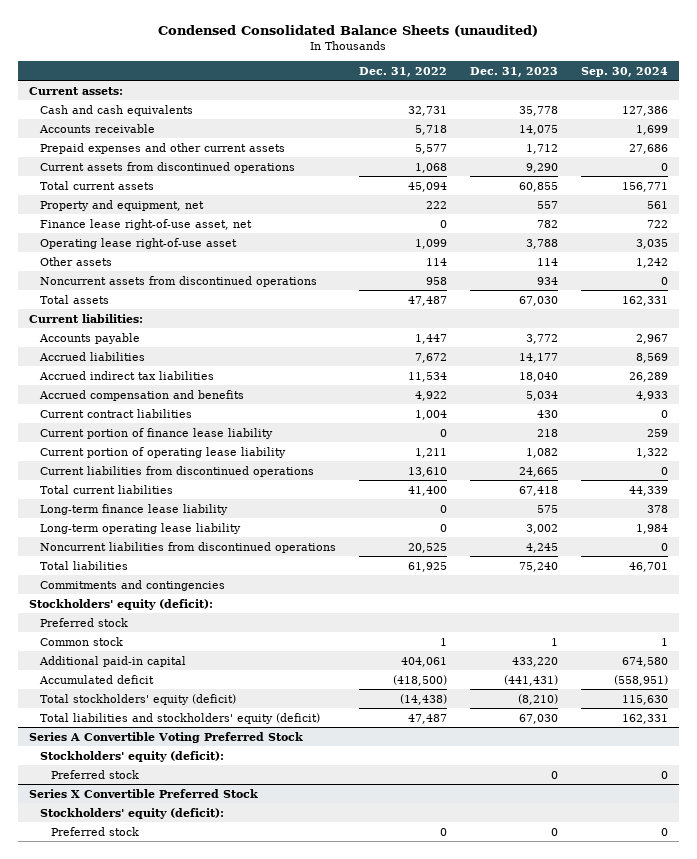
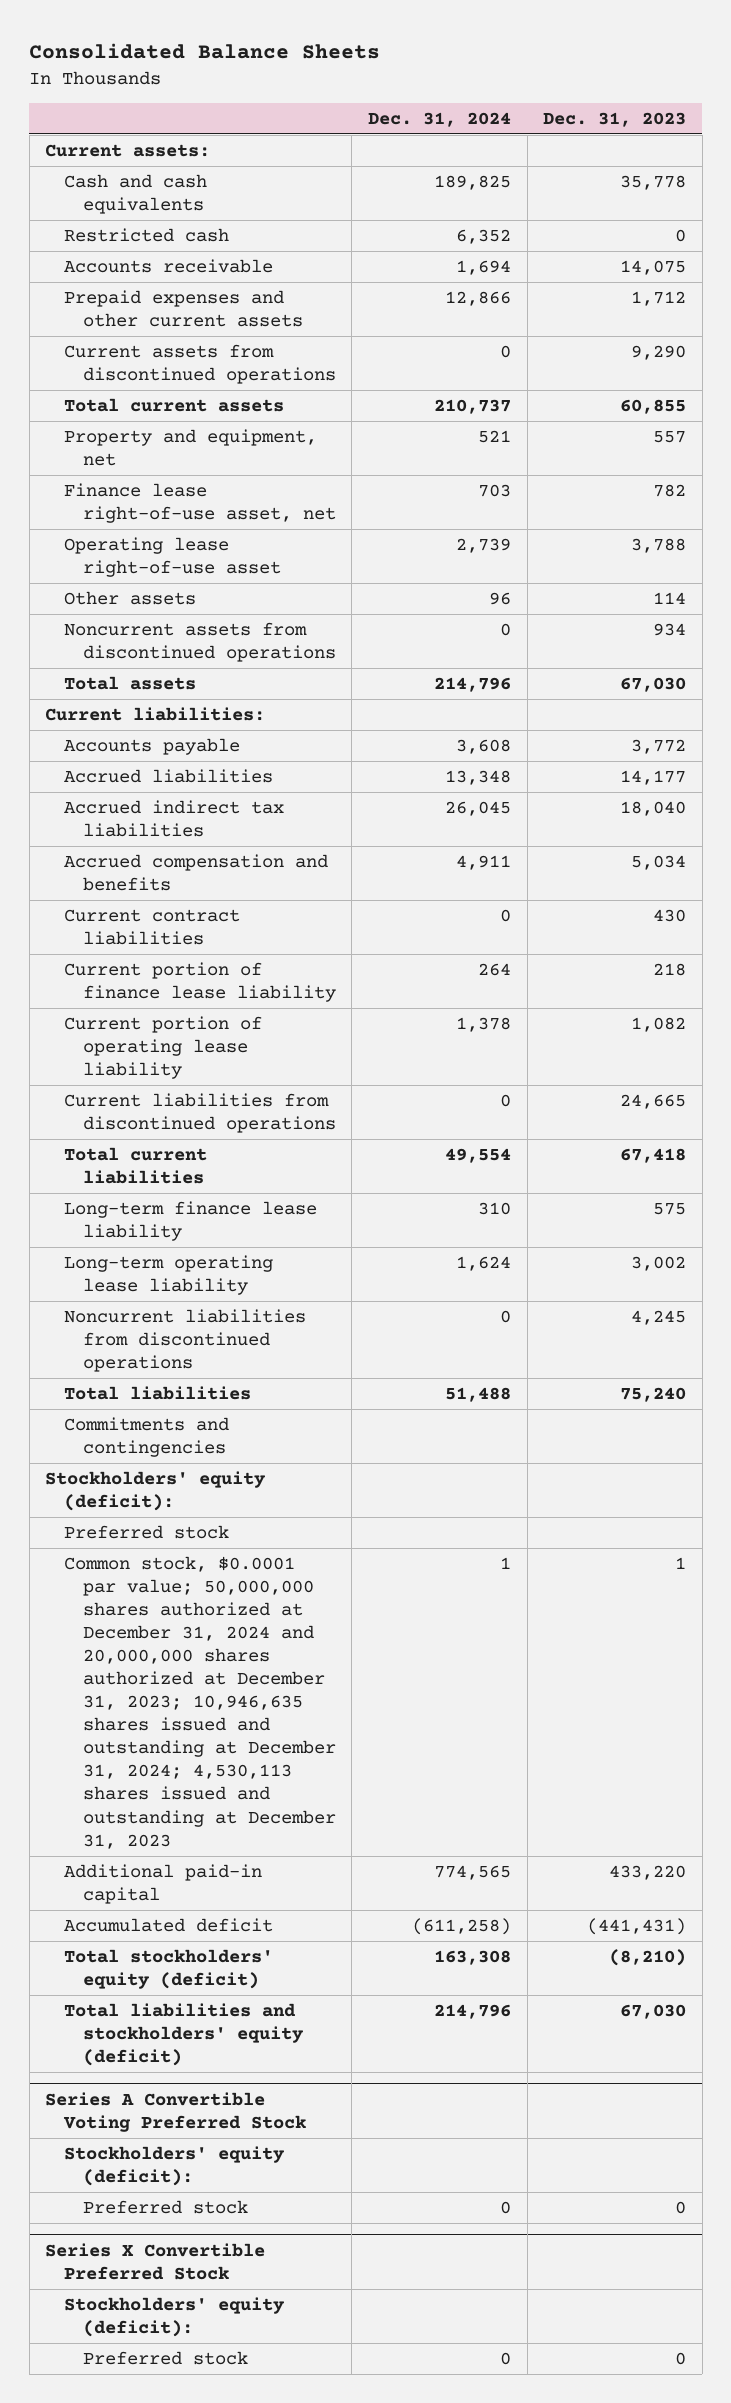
- Condensed Consolidated Balance Sheets (unaudited)
+ Consolidated Balance Sheets
- | Dec. 31, 2022 | Dec. 31, 2023 | Sep. 30, 2024
+ | Dec. 31, 2024 | Dec. 31, 2023
+ Restricted cash | 6,352 | 0
- Common stock | 1 | 1 | 1
+ Common stock, $0.0001 par value; 50,000,000 shares authorized at December 31, 2024 and 20,000,000 shares authorized at December 31, 2023; 10,946,635 shares issued and outstanding at December 31, 2024; 4,530,113 shares issued and outstanding at December 31, 2023 | 1 | 1

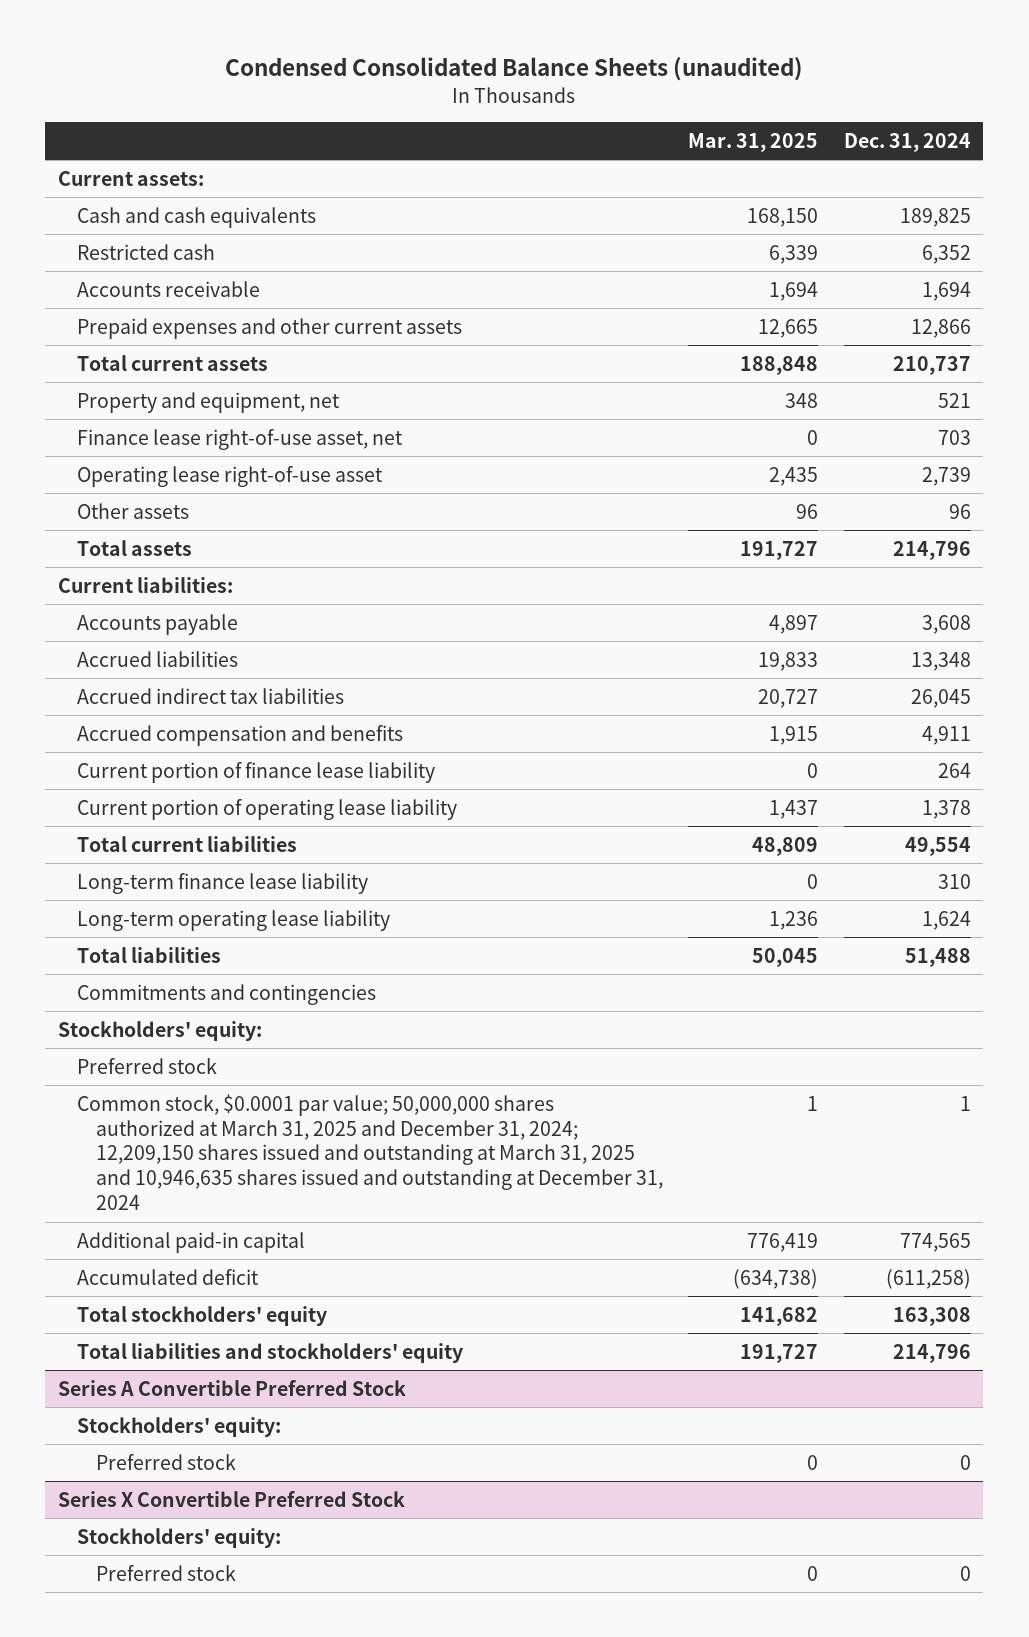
- Consolidated Balance Sheets
+ Condensed Consolidated Balance Sheets (unaudited)
- | Dec. 31, 2024 | Dec. 31, 2023
+ | Mar. 31, 2025 | Dec. 31, 2024
- Current assets from discontinued operations | 0 | 9,290
- Noncurrent assets from discontinued operations | 0 | 934
- Current contract liabilities | 0 | 430
- Current liabilities from discontinued operations | 0 | 24,665
- Noncurrent liabilities from discontinued operations | 0 | 4,245
- Stockholders' equity (deficit):
+ Stockholders' equity:
- Common stock, $0.0001 par value; 50,000,000 shares authorized at December 31, 2024 and 20,000,000 shares authorized at December 31, 2023; 10,946,635 shares issued and outstanding at December 31, 2024; 4,530,113 shares issued and outstanding at December 31, 2023 | 1 | 1
+ Common stock, $0.0001 par value; 50,000,000 shares authorized at March 31, 2025 and December 31, 2024; 12,209,150 shares issued and outstanding at March 31, 2025 and 10,946,635 shares issued and outstanding at December 31, 2024 | 1 | 1
- Total stockholders' equity (deficit) | 163,308 | (8,210)
- Total liabilities and stockholders' equity (deficit) | 214,796 | 67,030
- Series A Convertible Voting Preferred Stock
- Stockholders' equity (deficit):
+ Total stockholders' equity | 141,682 | 163,308
+ Total liabilities and stockholders' equity | 191,727 | 214,796
+ Series A Convertible Preferred Stock
+ Stockholders' equity:
@ Series X Convertible Preferred Stock
- Stockholders' equity (deficit):
+ Stockholders' equity:

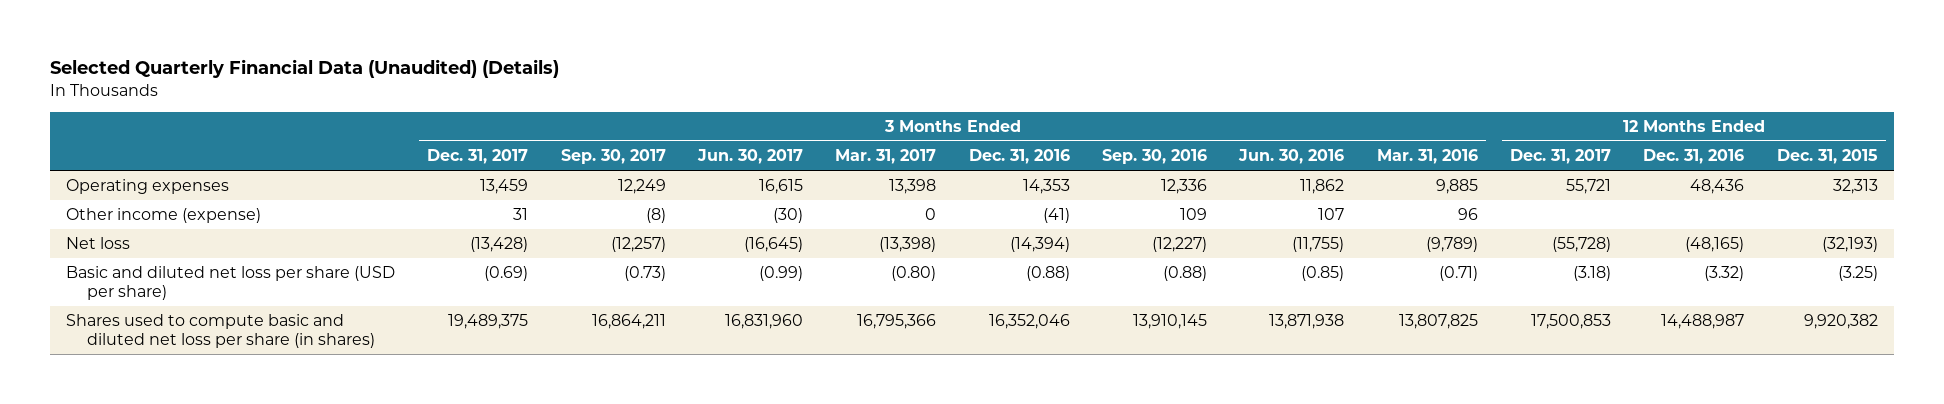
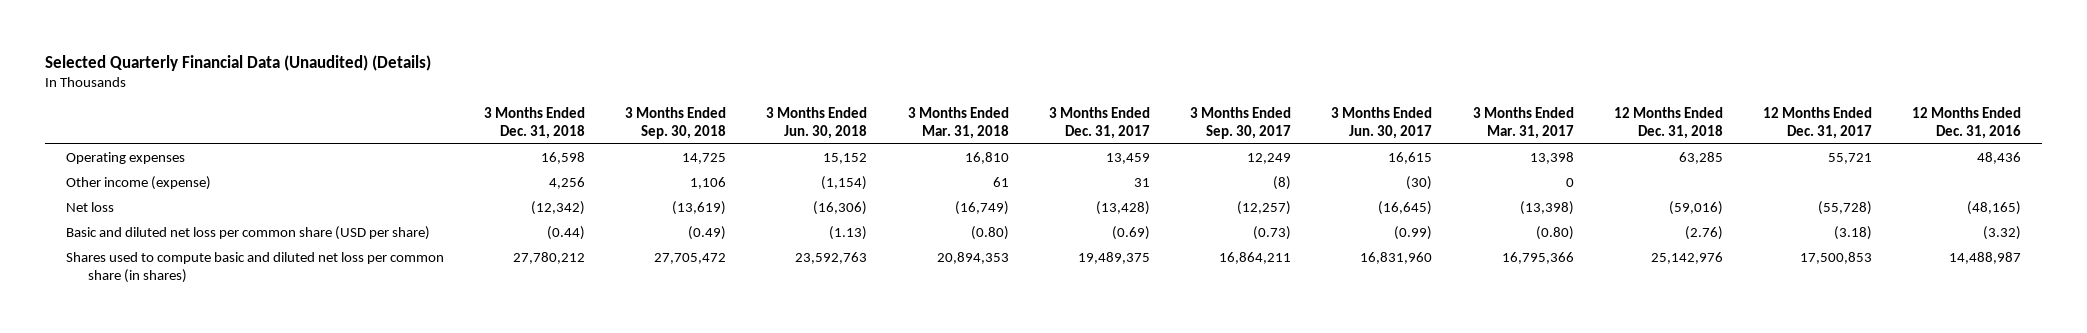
- | 3 Months Ended Dec. 31, 2017 | 3 Months Ended Sep. 30, 2017 | 3 Months Ended Jun. 30, 2017 | 3 Months Ended Mar. 31, 2017 | 3 Months Ended Dec. 31, 2016 | 3 Months Ended Sep. 30, 2016 | 3 Months Ended Jun. 30, 2016 | 3 Months Ended Mar. 31, 2016 | 12 Months Ended Dec. 31, 2017 | 12 Months Ended Dec. 31, 2016 | 12 Months Ended Dec. 31, 2015
+ | 3 Months Ended Dec. 31, 2018 | 3 Months Ended Sep. 30, 2018 | 3 Months Ended Jun. 30, 2018 | 3 Months Ended Mar. 31, 2018 | 3 Months Ended Dec. 31, 2017 | 3 Months Ended Sep. 30, 2017 | 3 Months Ended Jun. 30, 2017 | 3 Months Ended Mar. 31, 2017 | 12 Months Ended Dec. 31, 2018 | 12 Months Ended Dec. 31, 2017 | 12 Months Ended Dec. 31, 2016
- Basic and diluted net loss per share (USD per share) | (0.69) | (0.73) | (0.99) | (0.80) | (0.88) | (0.88) | (0.85) | (0.71) | (3.18) | (3.32) | (3.25)
- Shares used to compute basic and diluted net loss per share (in shares) | 19,489,375 | 16,864,211 | 16,831,960 | 16,795,366 | 16,352,046 | 13,910,145 | 13,871,938 | 13,807,825 | 17,500,853 | 14,488,987 | 9,920,382
+ Basic and diluted net loss per common share (USD per share) | (0.44) | (0.49) | (1.13) | (0.80) | (0.69) | (0.73) | (0.99) | (0.80) | (2.76) | (3.18) | (3.32)
+ Shares used to compute basic and diluted net loss per common share (in shares) | 27,780,212 | 27,705,472 | 23,592,763 | 20,894,353 | 19,489,375 | 16,864,211 | 16,831,960 | 16,795,366 | 25,142,976 | 17,500,853 | 14,488,987

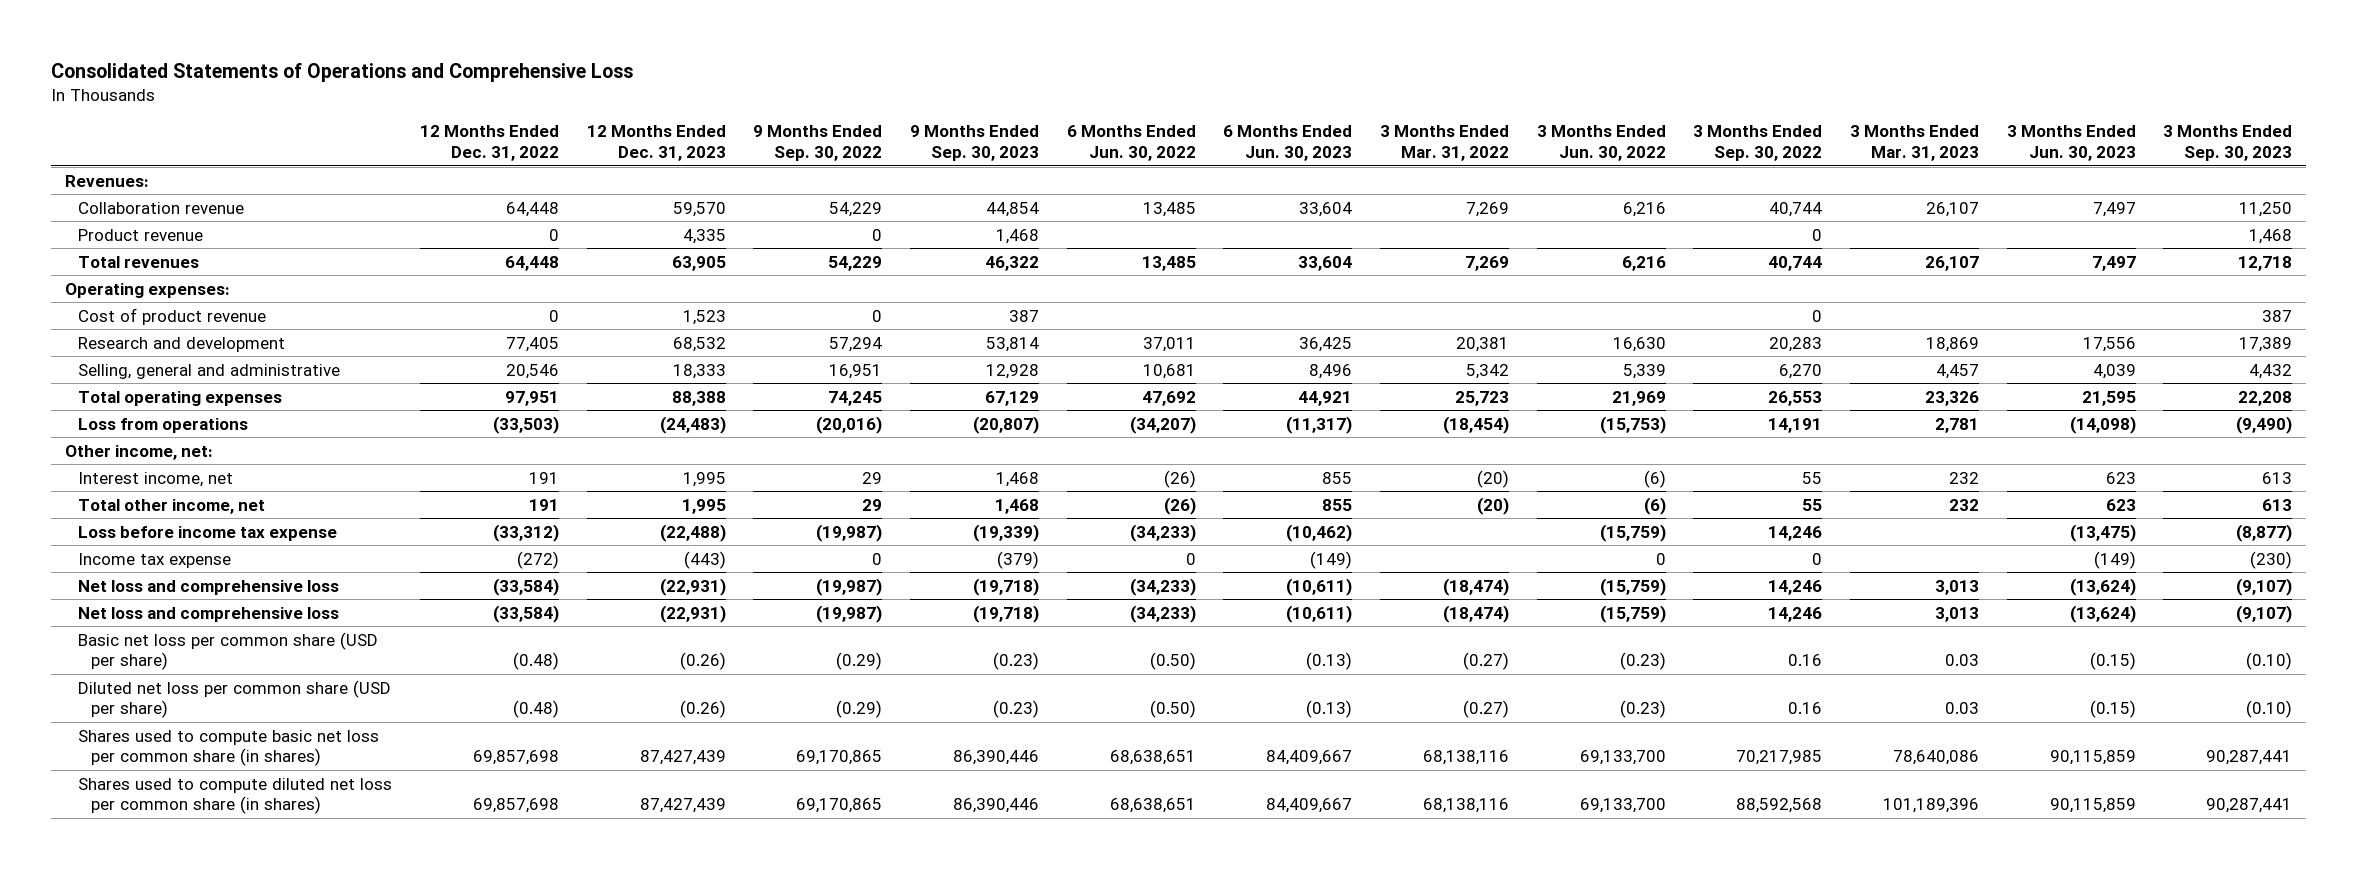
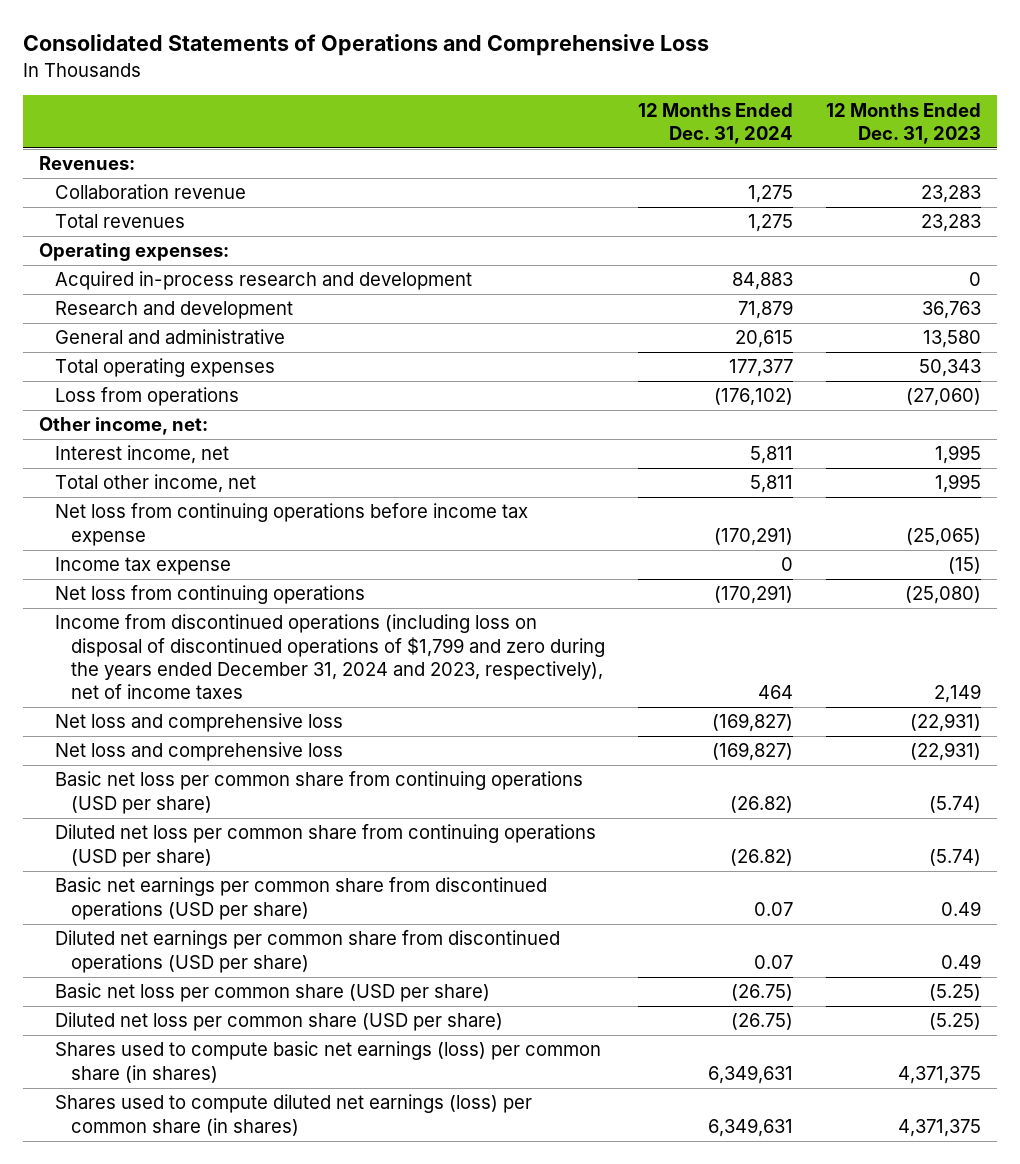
- | 12 Months Ended Dec. 31, 2022 | 12 Months Ended Dec. 31, 2023 | 9 Months Ended Sep. 30, 2022 | 9 Months Ended Sep. 30, 2023 | 6 Months Ended Jun. 30, 2022 | 6 Months Ended Jun. 30, 2023 | 3 Months Ended Mar. 31, 2022 | 3 Months Ended Jun. 30, 2022 | 3 Months Ended Sep. 30, 2022 | 3 Months Ended Mar. 31, 2023 | 3 Months Ended Jun. 30, 2023 | 3 Months Ended Sep. 30, 2023
+ | 12 Months Ended Dec. 31, 2024 | 12 Months Ended Dec. 31, 2023
- Collaboration revenue | 64,448 | 59,570 | 54,229 | 44,854 | 13,485 | 33,604 | 7,269 | 6,216 | 40,744 | 26,107 | 7,497 | 11,250
- Product revenue | 0 | 4,335 | 0 | 1,468 | | | | | 0 | | | 1,468
- Total revenues | 64,448 | 63,905 | 54,229 | 46,322 | 13,485 | 33,604 | 7,269 | 6,216 | 40,744 | 26,107 | 7,497 | 12,718
+ Collaboration revenue | 1,275 | 23,283
+ Total revenues | 1,275 | 23,283
- Cost of product revenue | 0 | 1,523 | 0 | 387 | | | | | 0 | | | 387
- Research and development | 77,405 | 68,532 | 57,294 | 53,814 | 37,011 | 36,425 | 20,381 | 16,630 | 20,283 | 18,869 | 17,556 | 17,389
- Selling, general and administrative | 20,546 | 18,333 | 16,951 | 12,928 | 10,681 | 8,496 | 5,342 | 5,339 | 6,270 | 4,457 | 4,039 | 4,432
- Total operating expenses | 97,951 | 88,388 | 74,245 | 67,129 | 47,692 | 44,921 | 25,723 | 21,969 | 26,553 | 23,326 | 21,595 | 22,208
- Loss from operations | (33,503) | (24,483) | (20,016) | (20,807) | (34,207) | (11,317) | (18,454) | (15,753) | 14,191 | 2,781 | (14,098) | (9,490)
+ Acquired in-process research and development | 84,883 | 0
+ Research and development | 71,879 | 36,763
+ General and administrative | 20,615 | 13,580
+ Total operating expenses | 177,377 | 50,343
+ Loss from operations | (176,102) | (27,060)
- Loss before income tax expense | (33,312) | (22,488) | (19,987) | (19,339) | (34,233) | (10,462) | | (15,759) | 14,246 | | (13,475) | (8,877)
- Income tax expense | (272) | (443) | 0 | (379) | 0 | (149) | | 0 | 0 | | (149) | (230)
+ Net loss from continuing operations before income tax expense | (170,291) | (25,065)
+ Income tax expense | 0 | (15)
+ Net loss from continuing operations | (170,291) | (25,080)
+ Income from discontinued operations (including loss on disposal of discontinued operations of $1,799 and zero during the years ended December 31, 2024 and 2023, respectively), net of income taxes | 464 | 2,149
- Basic net loss per common share (USD per share) | (0.48) | (0.26) | (0.29) | (0.23) | (0.50) | (0.13) | (0.27) | (0.23) | 0.16 | 0.03 | (0.15) | (0.10)
- Diluted net loss per common share (USD per share) | (0.48) | (0.26) | (0.29) | (0.23) | (0.50) | (0.13) | (0.27) | (0.23) | 0.16 | 0.03 | (0.15) | (0.10)
- Shares used to compute basic net loss per common share (in shares) | 69,857,698 | 87,427,439 | 69,170,865 | 86,390,446 | 68,638,651 | 84,409,667 | 68,138,116 | 69,133,700 | 70,217,985 | 78,640,086 | 90,115,859 | 90,287,441
- Shares used to compute diluted net loss per common share (in shares) | 69,857,698 | 87,427,439 | 69,170,865 | 86,390,446 | 68,638,651 | 84,409,667 | 68,138,116 | 69,133,700 | 88,592,568 | 101,189,396 | 90,115,859 | 90,287,441
+ Basic net loss per common share from continuing operations (USD per share) | (26.82) | (5.74)
+ Diluted net loss per common share from continuing operations (USD per share) | (26.82) | (5.74)
+ Basic net earnings per common share from discontinued operations (USD per share) | 0.07 | 0.49
+ Diluted net earnings per common share from discontinued operations (USD per share) | 0.07 | 0.49
+ Basic net loss per common share (USD per share) | (26.75) | (5.25)
+ Diluted net loss per common share (USD per share) | (26.75) | (5.25)
+ Shares used to compute basic net earnings (loss) per common share (in shares) | 6,349,631 | 4,371,375
+ Shares used to compute diluted net earnings (loss) per common share (in shares) | 6,349,631 | 4,371,375

